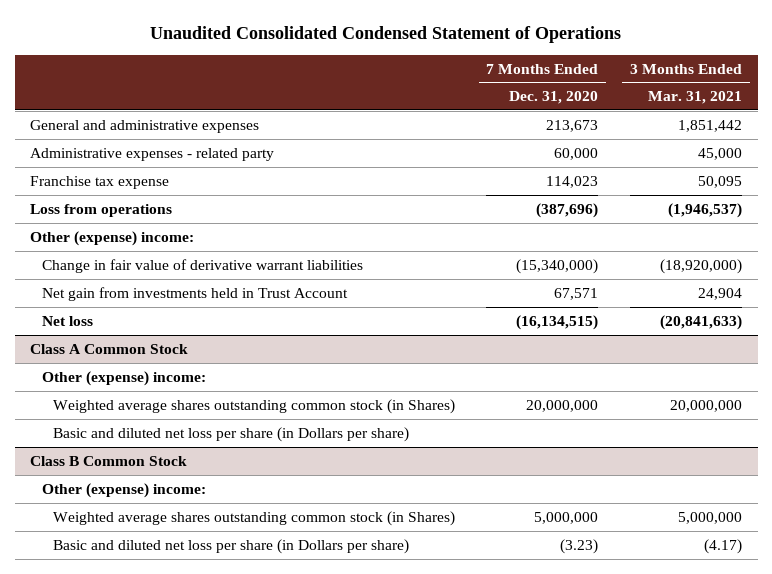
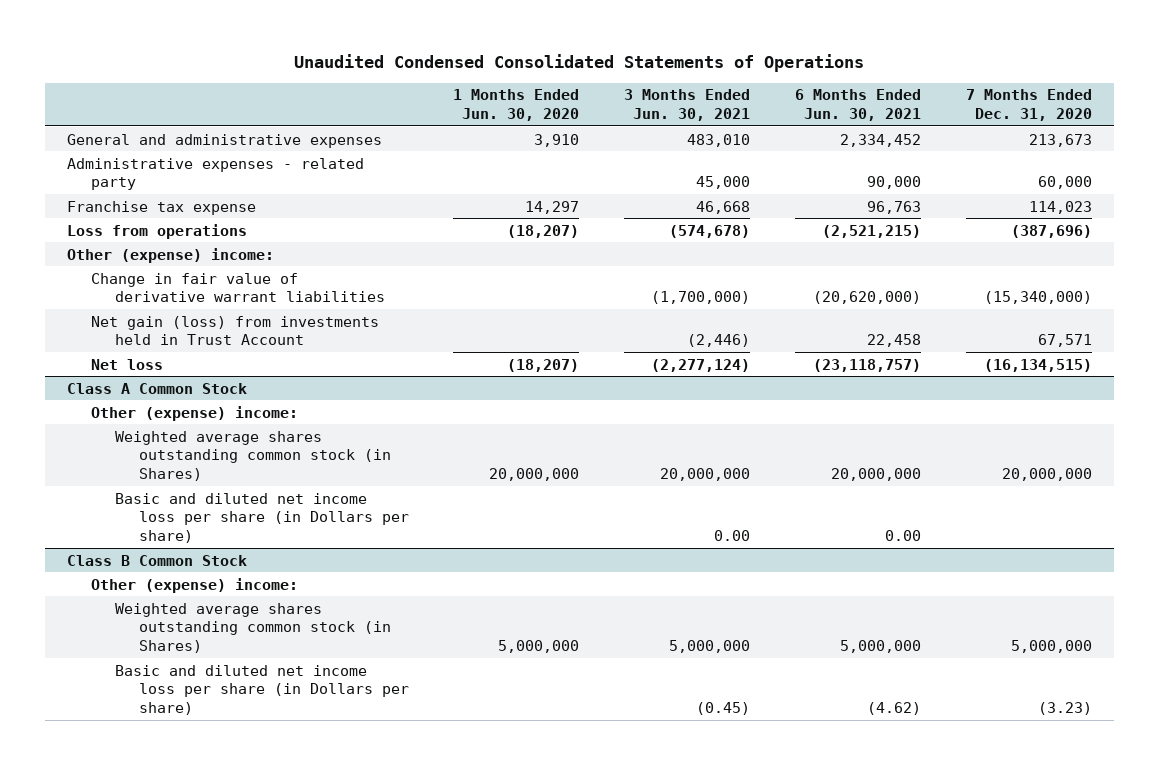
- Unaudited Consolidated Condensed Statement of Operations
+ Unaudited Condensed Consolidated Statements of Operations
- | 7 Months Ended Dec. 31, 2020 | 3 Months Ended Mar. 31, 2021
+ | 1 Months Ended Jun. 30, 2020 | 3 Months Ended Jun. 30, 2021 | 6 Months Ended Jun. 30, 2021 | 7 Months Ended Dec. 31, 2020
- Net gain from investments held in Trust Account | 67,571 | 24,904
+ Net gain (loss) from investments held in Trust Account | | (2,446) | 22,458 | 67,571
@ Class A Common Stock
- Basic and diluted net loss per share (in Dollars per share)
+ Basic and diluted net income loss per share (in Dollars per share) | | 0.00 | 0.00 |
@ Class B Common Stock
- Basic and diluted net loss per share (in Dollars per share) | (3.23) | (4.17)
+ Basic and diluted net income loss per share (in Dollars per share) | | (0.45) | (4.62) | (3.23)

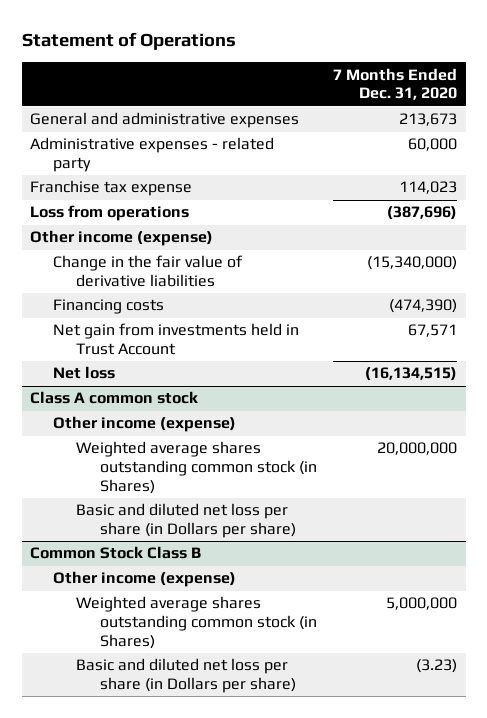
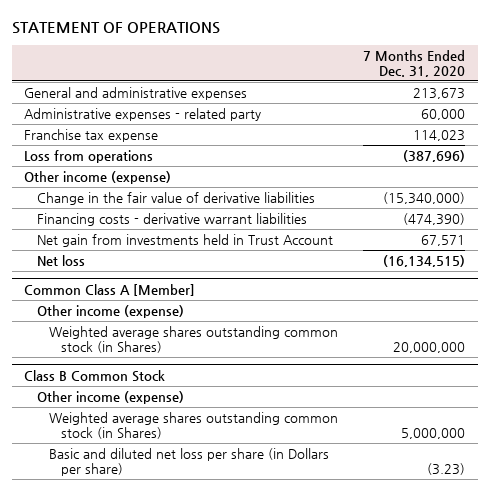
- Statement of Operations
+ STATEMENT OF OPERATIONS
- Financing costs | (474,390)
+ Financing costs - derivative warrant liabilities | (474,390)
- Class A common stock
+ Common Class A [Member]
- Basic and diluted net loss per share (in Dollars per share)
- Common Stock Class B
+ Class B Common Stock

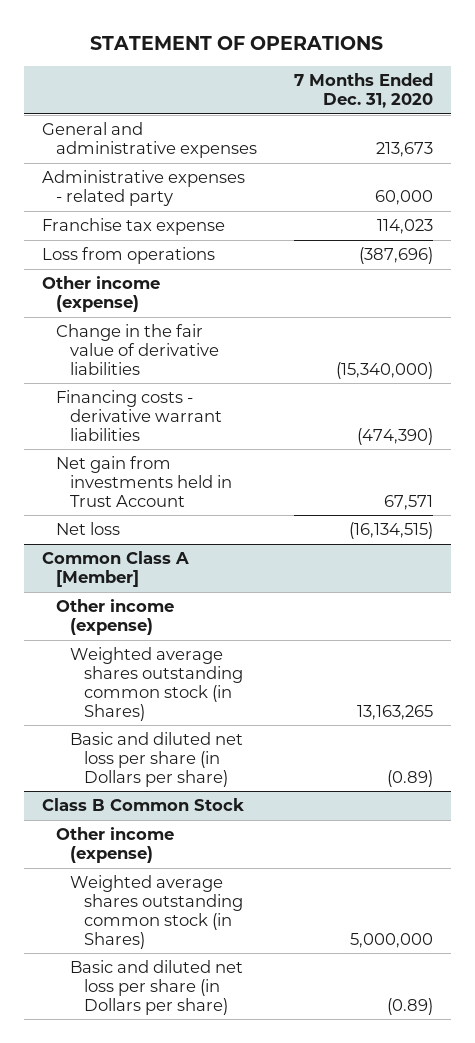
@ Common Class A [Member]
- Weighted average shares outstanding common stock (in Shares) | 20,000,000
+ Weighted average shares outstanding common stock (in Shares) | 13,163,265
+ Basic and diluted net loss per share (in Dollars per share) | (0.89)
@ Class B Common Stock
- Basic and diluted net loss per share (in Dollars per share) | (3.23)
+ Basic and diluted net loss per share (in Dollars per share) | (0.89)

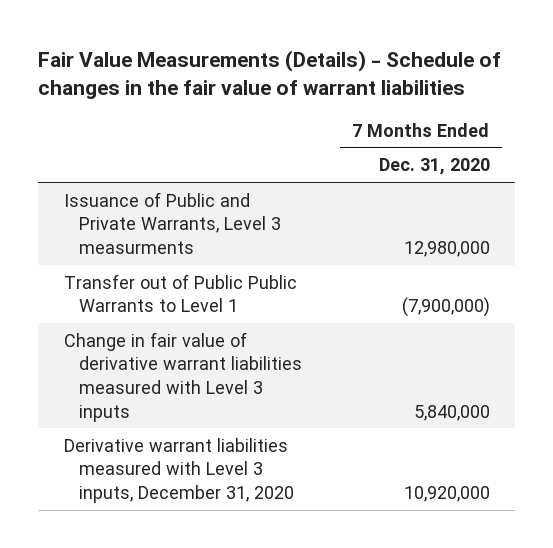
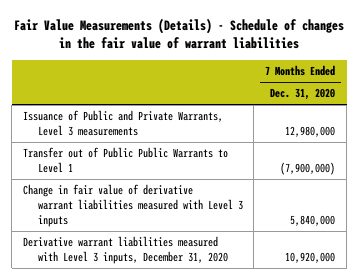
- Issuance of Public and Private Warrants, Level 3 measurments | 12,980,000
+ Issuance of Public and Private Warrants, Level 3 measurements | 12,980,000

